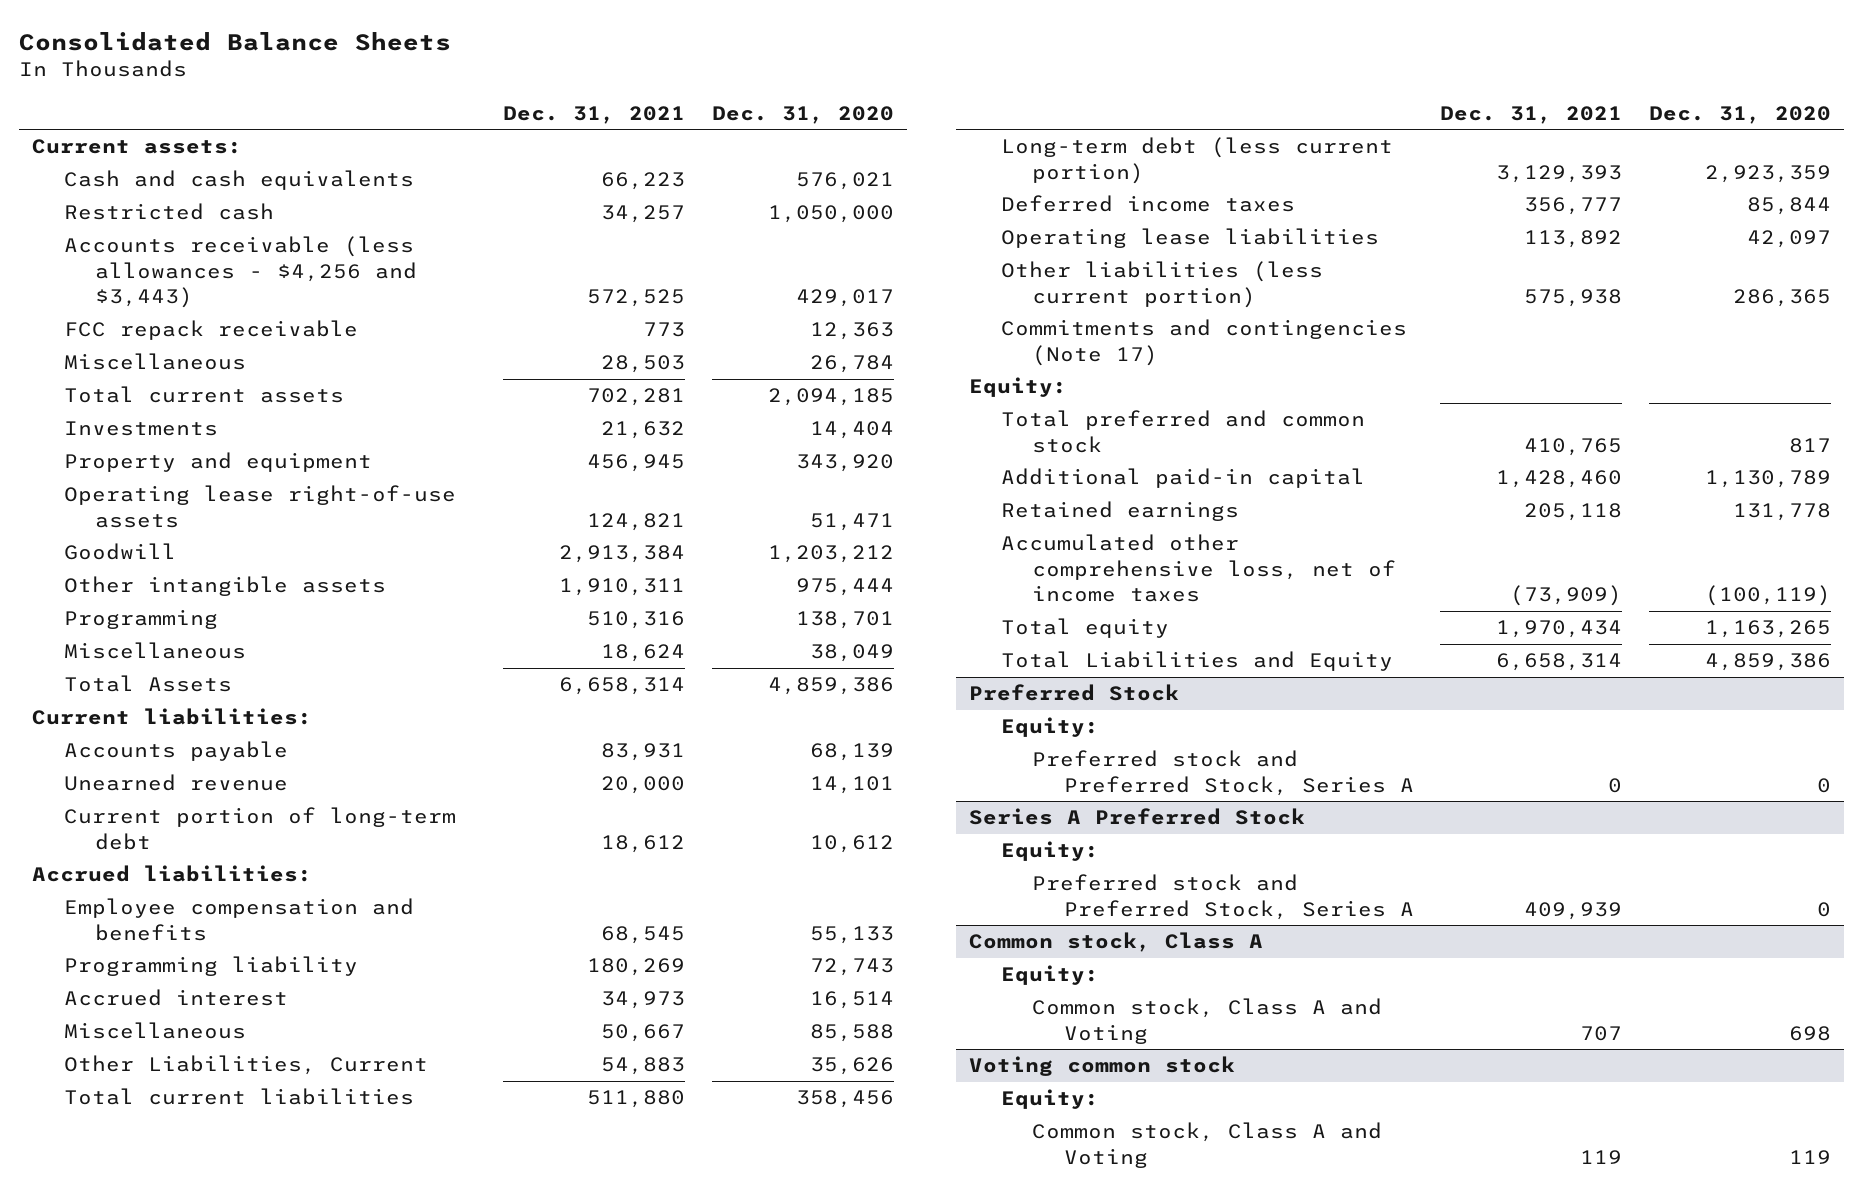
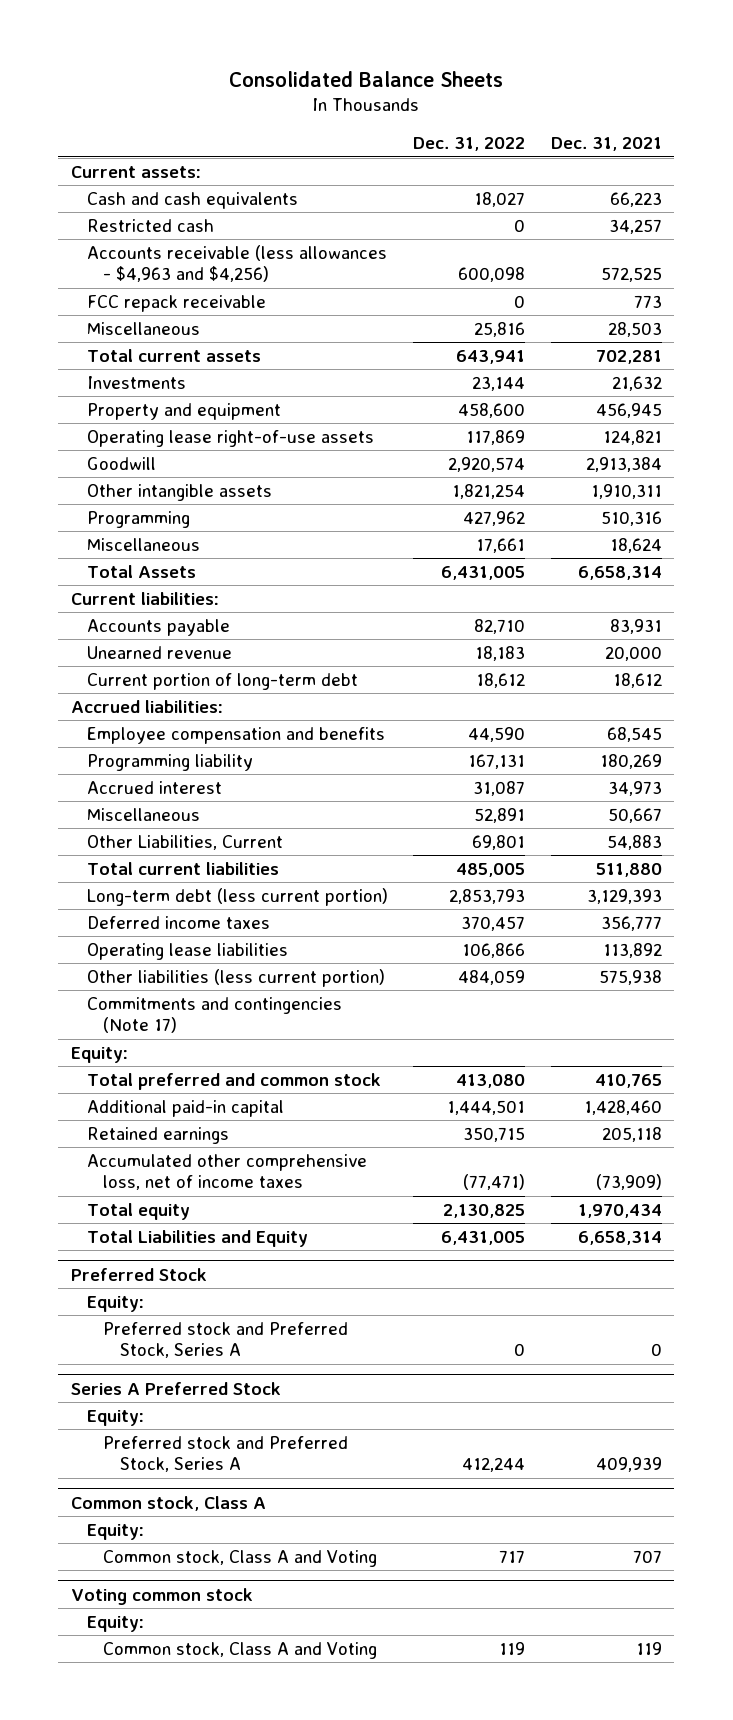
- | Dec. 31, 2021 | Dec. 31, 2020
+ | Dec. 31, 2022 | Dec. 31, 2021
- Accounts receivable (less allowances - $4,256 and $3,443) | 572,525 | 429,017
+ Accounts receivable (less allowances - $4,963 and $4,256) | 600,098 | 572,525

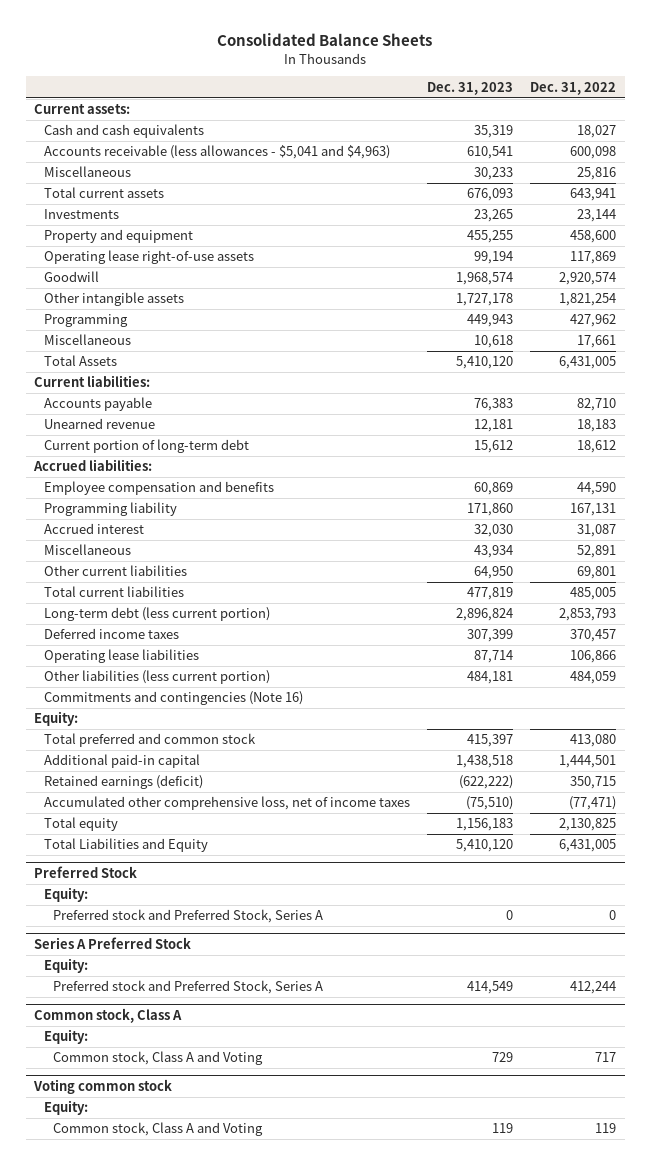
- | Dec. 31, 2022 | Dec. 31, 2021
+ | Dec. 31, 2023 | Dec. 31, 2022
- Restricted cash | 0 | 34,257
- Accounts receivable (less allowances - $4,963 and $4,256) | 600,098 | 572,525
- FCC repack receivable | 0 | 773
+ Accounts receivable (less allowances - $5,041 and $4,963) | 610,541 | 600,098
- Other Liabilities, Current | 69,801 | 54,883
+ Other current liabilities | 64,950 | 69,801
- Commitments and contingencies (Note 17)
+ Commitments and contingencies (Note 16)
- Retained earnings | 350,715 | 205,118
+ Retained earnings (deficit) | (622,222) | 350,715

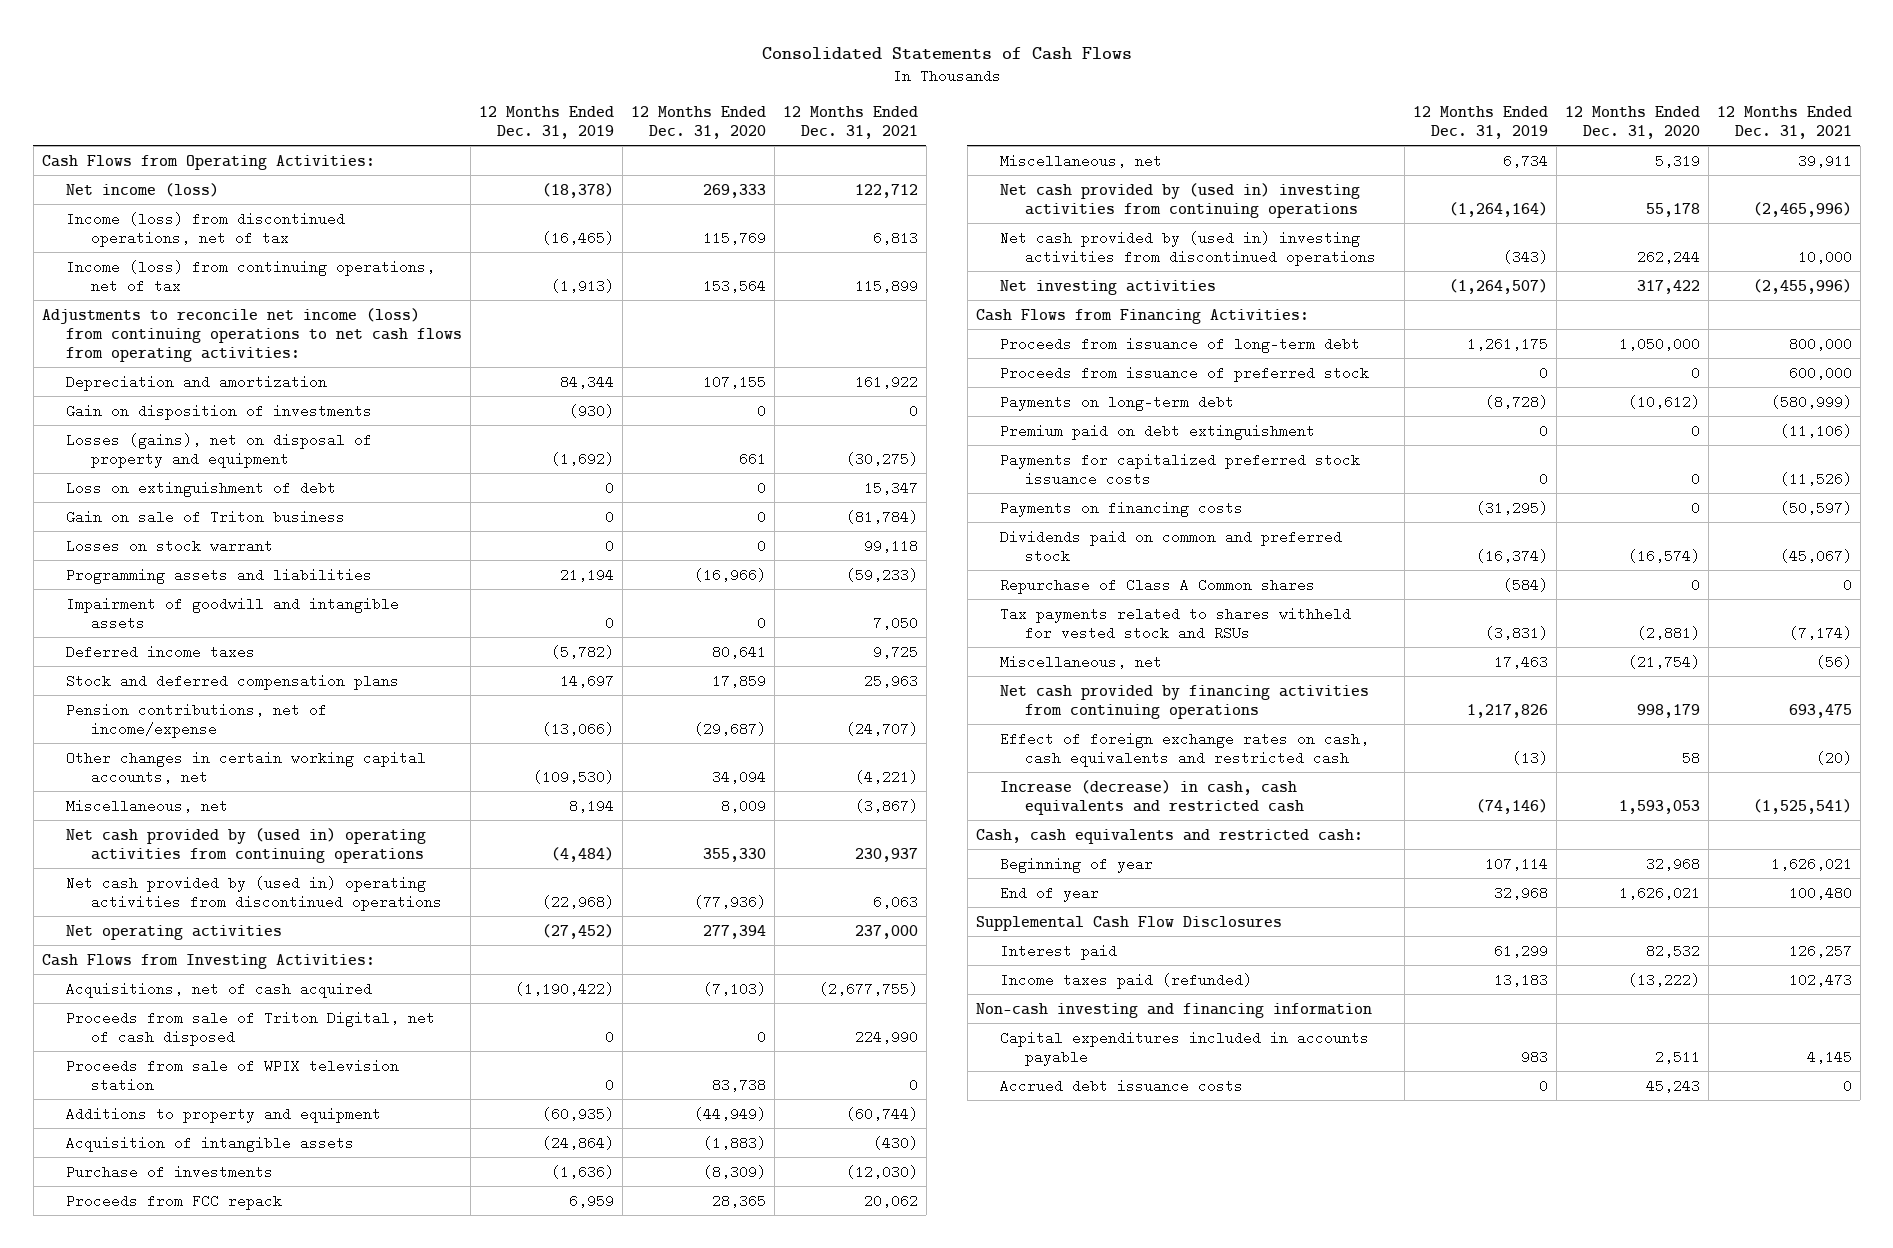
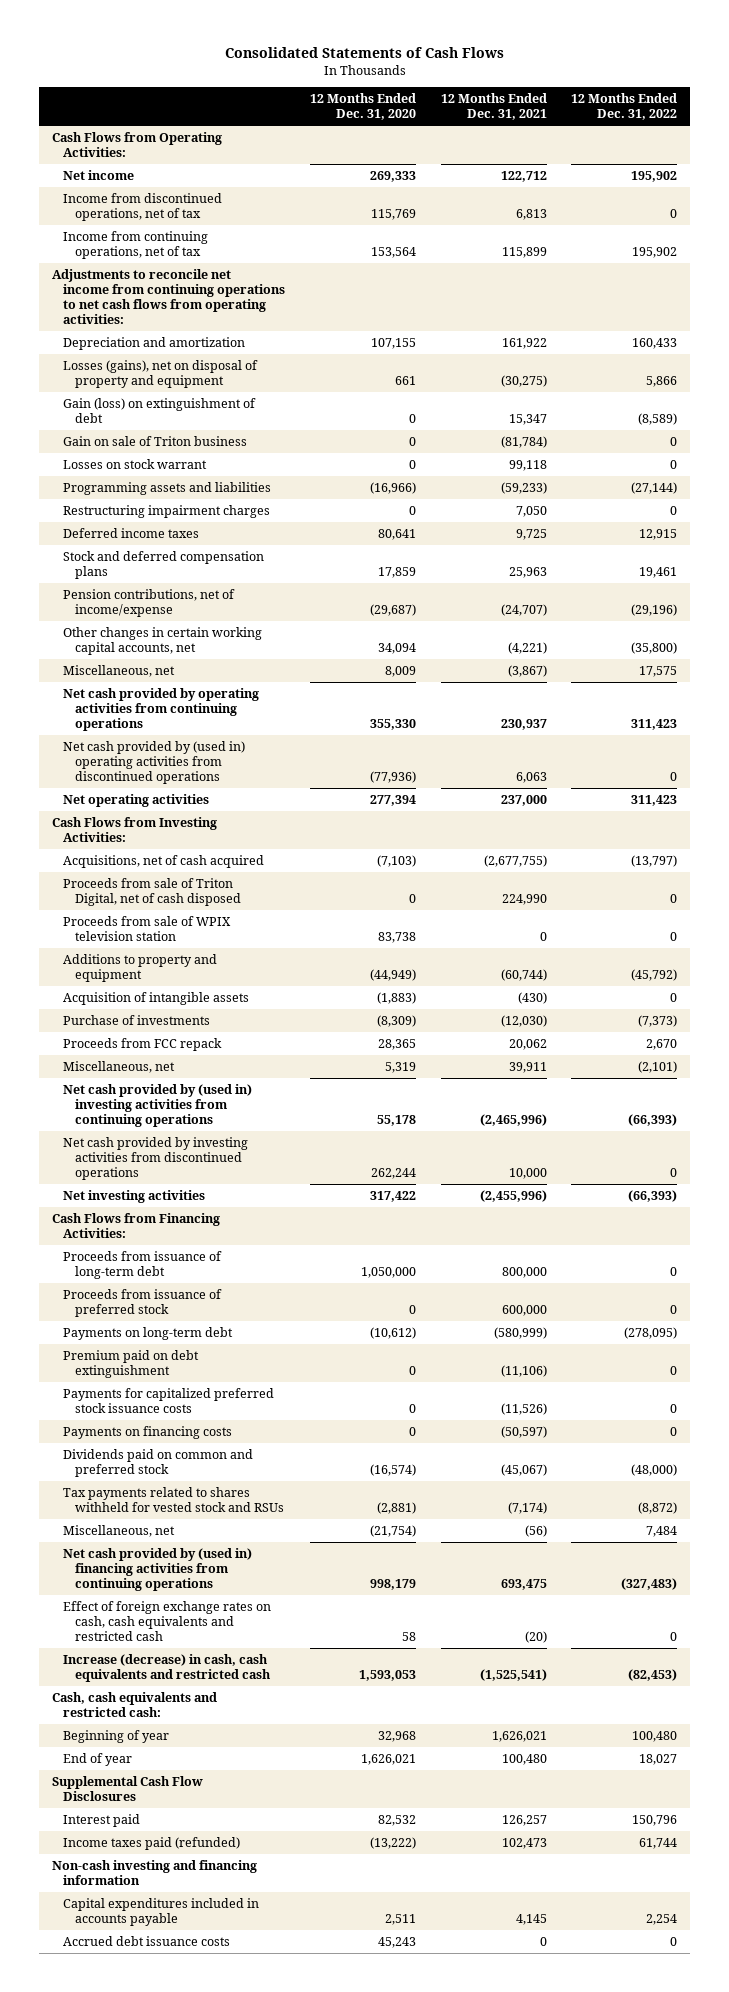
- | 12 Months Ended Dec. 31, 2019 | 12 Months Ended Dec. 31, 2020 | 12 Months Ended Dec. 31, 2021
+ | 12 Months Ended Dec. 31, 2020 | 12 Months Ended Dec. 31, 2021 | 12 Months Ended Dec. 31, 2022
- Net income (loss) | (18,378) | 269,333 | 122,712
- Income (loss) from discontinued operations, net of tax | (16,465) | 115,769 | 6,813
- Income (loss) from continuing operations, net of tax | (1,913) | 153,564 | 115,899
- Adjustments to reconcile net income (loss) from continuing operations to net cash flows from operating activities:
+ Net income | 269,333 | 122,712 | 195,902
+ Income from discontinued operations, net of tax | 115,769 | 6,813 | 0
+ Income from continuing operations, net of tax | 153,564 | 115,899 | 195,902
+ Adjustments to reconcile net income from continuing operations to net cash flows from operating activities:
- Gain on disposition of investments | (930) | 0 | 0
- Loss on extinguishment of debt | 0 | 0 | 15,347
+ Gain (loss) on extinguishment of debt | 0 | 15,347 | (8,589)
- Impairment of goodwill and intangible assets | 0 | 0 | 7,050
+ Restructuring impairment charges | 0 | 7,050 | 0
- Net cash provided by (used in) operating activities from continuing operations | (4,484) | 355,330 | 230,937
+ Net cash provided by operating activities from continuing operations | 355,330 | 230,937 | 311,423
- Net cash provided by (used in) investing activities from discontinued operations | (343) | 262,244 | 10,000
+ Net cash provided by investing activities from discontinued operations | 262,244 | 10,000 | 0
- Repurchase of Class A Common shares | (584) | 0 | 0
- Net cash provided by financing activities from continuing operations | 1,217,826 | 998,179 | 693,475
+ Net cash provided by (used in) financing activities from continuing operations | 998,179 | 693,475 | (327,483)

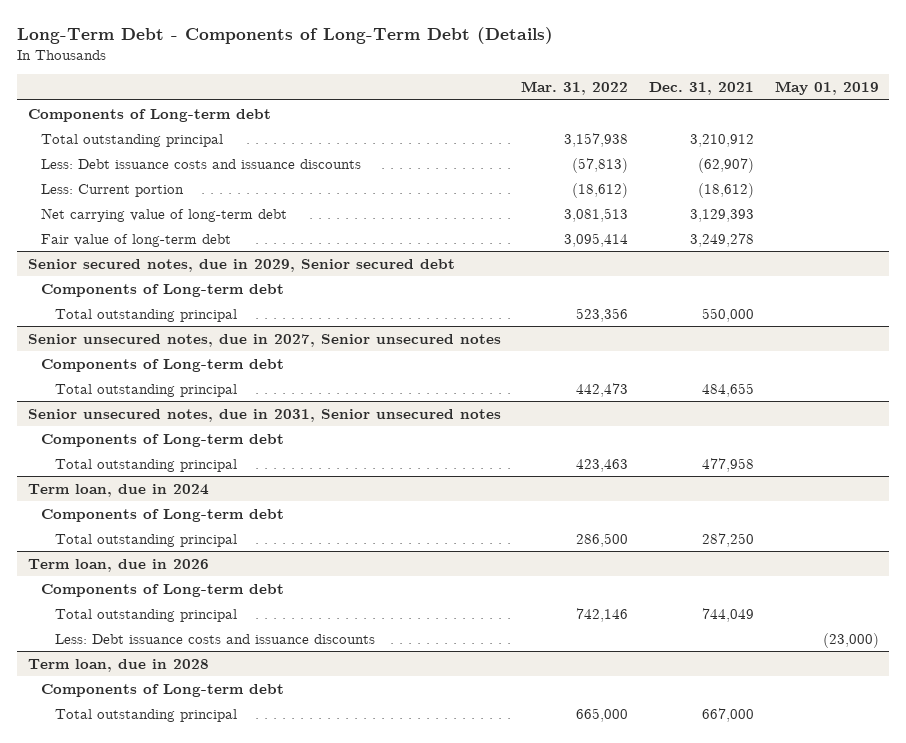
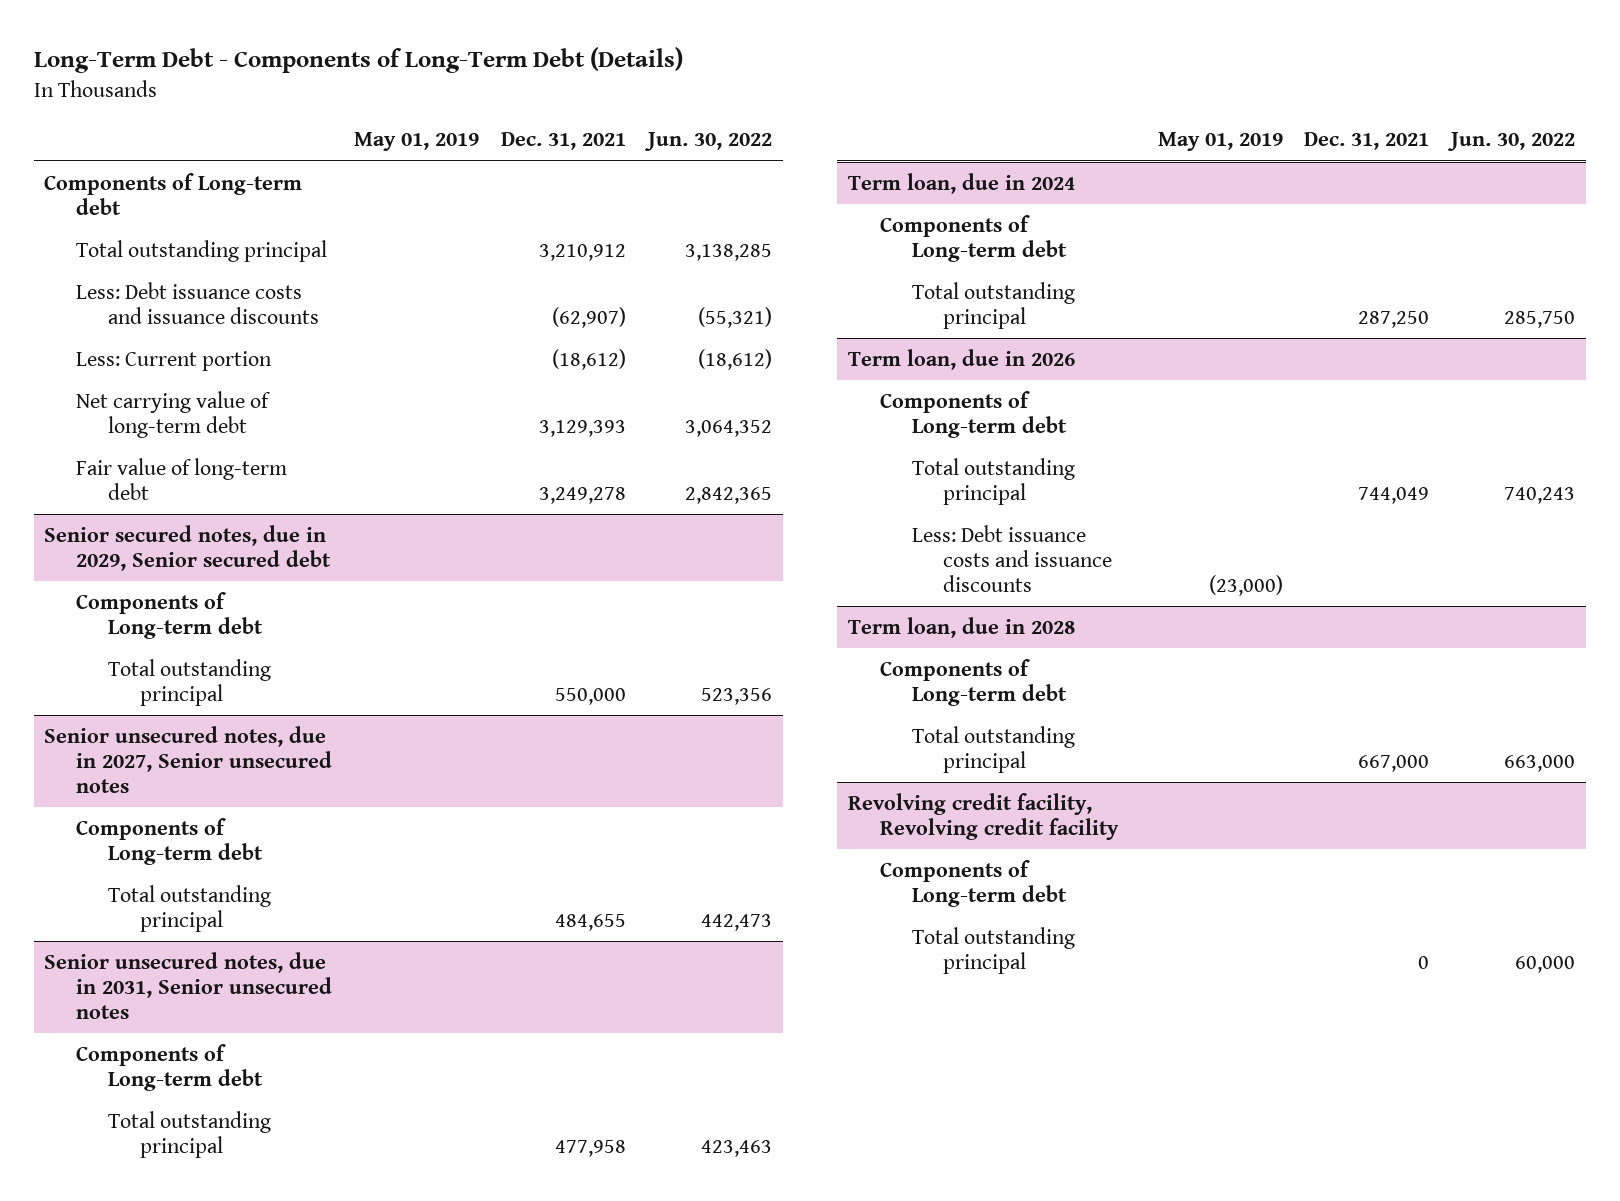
- | Mar. 31, 2022 | Dec. 31, 2021 | May 01, 2019
+ | May 01, 2019 | Dec. 31, 2021 | Jun. 30, 2022
+ Revolving credit facility, Revolving credit facility
+ Components of Long-term debt
+ Total outstanding principal | | 0 | 60,000

